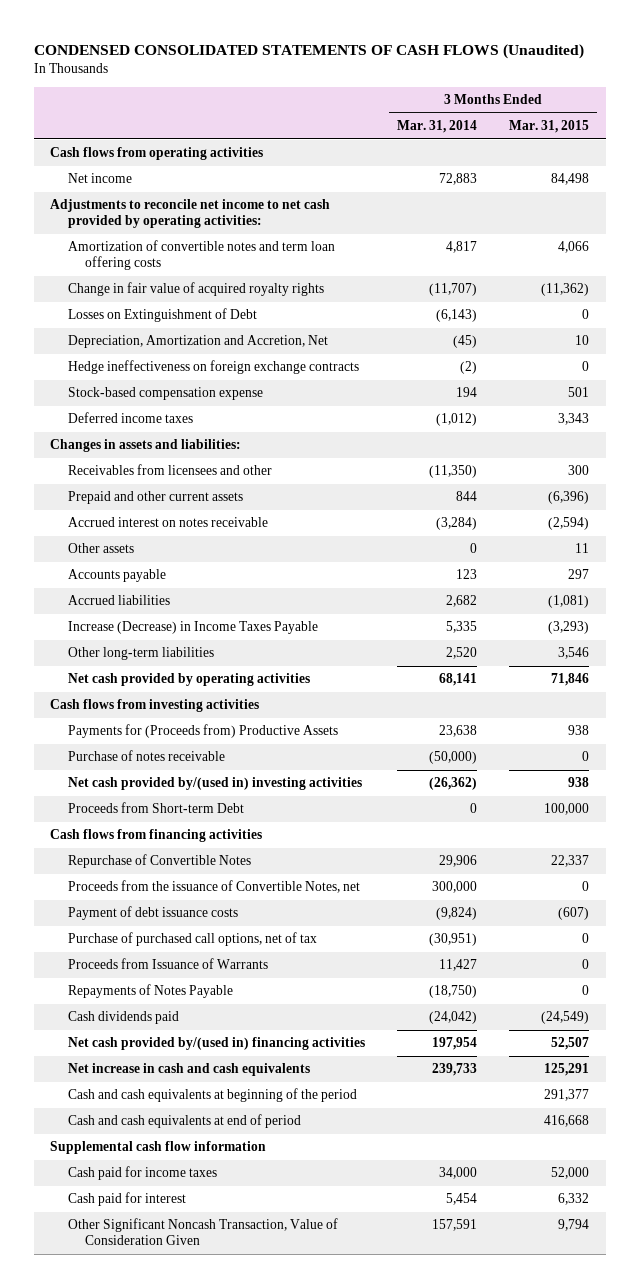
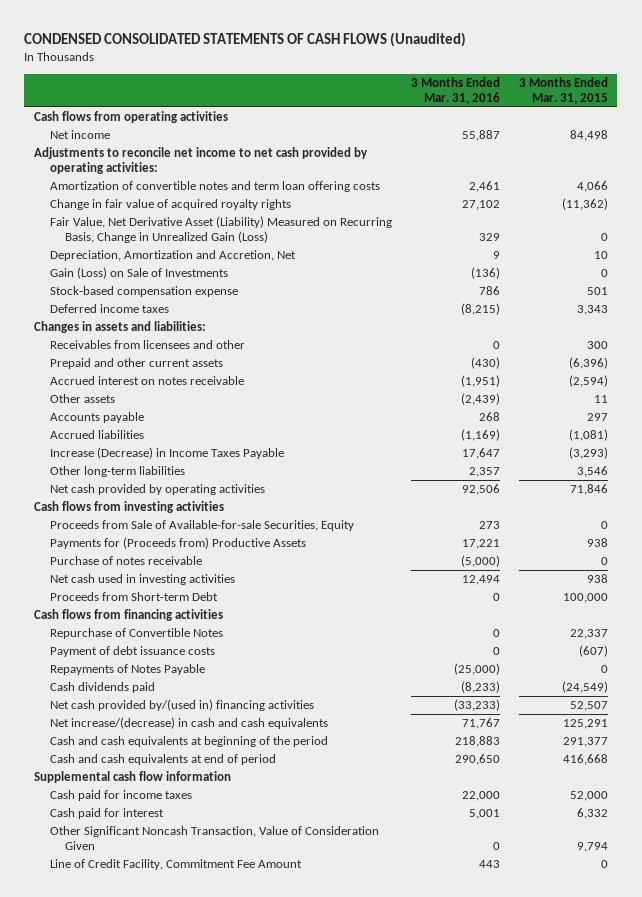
- | 3 Months Ended Mar. 31, 2014 | 3 Months Ended Mar. 31, 2015
+ | 3 Months Ended Mar. 31, 2016 | 3 Months Ended Mar. 31, 2015
- Losses on Extinguishment of Debt | (6,143) | 0
+ Fair Value, Net Derivative Asset (Liability) Measured on Recurring Basis, Change in Unrealized Gain (Loss) | 329 | 0
- Hedge ineffectiveness on foreign exchange contracts | (2) | 0
+ Gain (Loss) on Sale of Investments | (136) | 0
+ Proceeds from Sale of Available-for-sale Securities, Equity | 273 | 0
- Net cash provided by/(used in) investing activities | (26,362) | 938
+ Net cash used in investing activities | 12,494 | 938
- Proceeds from the issuance of Convertible Notes, net | 300,000 | 0
- Purchase of purchased call options, net of tax | (30,951) | 0
- Proceeds from Issuance of Warrants | 11,427 | 0
- Net increase in cash and cash equivalents | 239,733 | 125,291
+ Net increase/(decrease) in cash and cash equivalents | 71,767 | 125,291
+ Line of Credit Facility, Commitment Fee Amount | 443 | 0

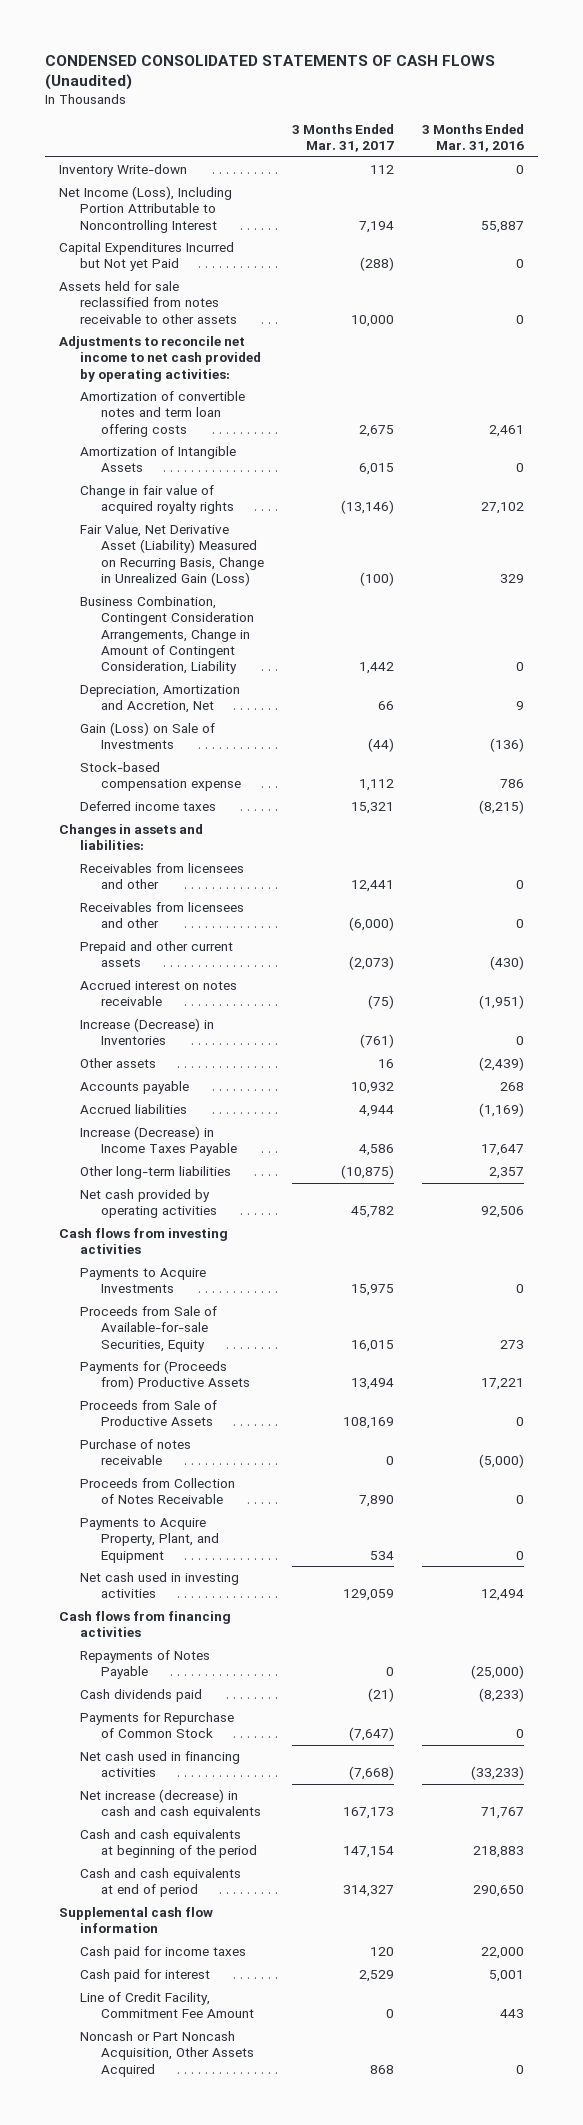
- | 3 Months Ended Mar. 31, 2016 | 3 Months Ended Mar. 31, 2015
+ | 3 Months Ended Mar. 31, 2017 | 3 Months Ended Mar. 31, 2016
- Cash flows from operating activities
- Net income | 55,887 | 84,498
+ Inventory Write-down | 112 | 0
+ Net Income (Loss), Including Portion Attributable to Noncontrolling Interest | 7,194 | 55,887
+ Capital Expenditures Incurred but Not yet Paid | (288) | 0
+ Assets held for sale reclassified from notes receivable to other assets | 10,000 | 0
+ Amortization of Intangible Assets | 6,015 | 0
+ Business Combination, Contingent Consideration Arrangements, Change in Amount of Contingent Consideration, Liability | 1,442 | 0
+ Receivables from licensees and other | (6,000) | 0
+ Increase (Decrease) in Inventories | (761) | 0
+ Payments to Acquire Investments | 15,975 | 0
+ Proceeds from Sale of Productive Assets | 108,169 | 0
+ Proceeds from Collection of Notes Receivable | 7,890 | 0
+ Payments to Acquire Property, Plant, and Equipment | 534 | 0
- Proceeds from Short-term Debt | 0 | 100,000
- Repurchase of Convertible Notes | 0 | 22,337
- Payment of debt issuance costs | 0 | (607)
- Net cash provided by/(used in) financing activities | (33,233) | 52,507
- Net increase/(decrease) in cash and cash equivalents | 71,767 | 125,291
+ Payments for Repurchase of Common Stock | (7,647) | 0
+ Net cash used in financing activities | (7,668) | (33,233)
+ Net increase (decrease) in cash and cash equivalents | 167,173 | 71,767
- Other Significant Noncash Transaction, Value of Consideration Given | 0 | 9,794
+ Noncash or Part Noncash Acquisition, Other Assets Acquired | 868 | 0

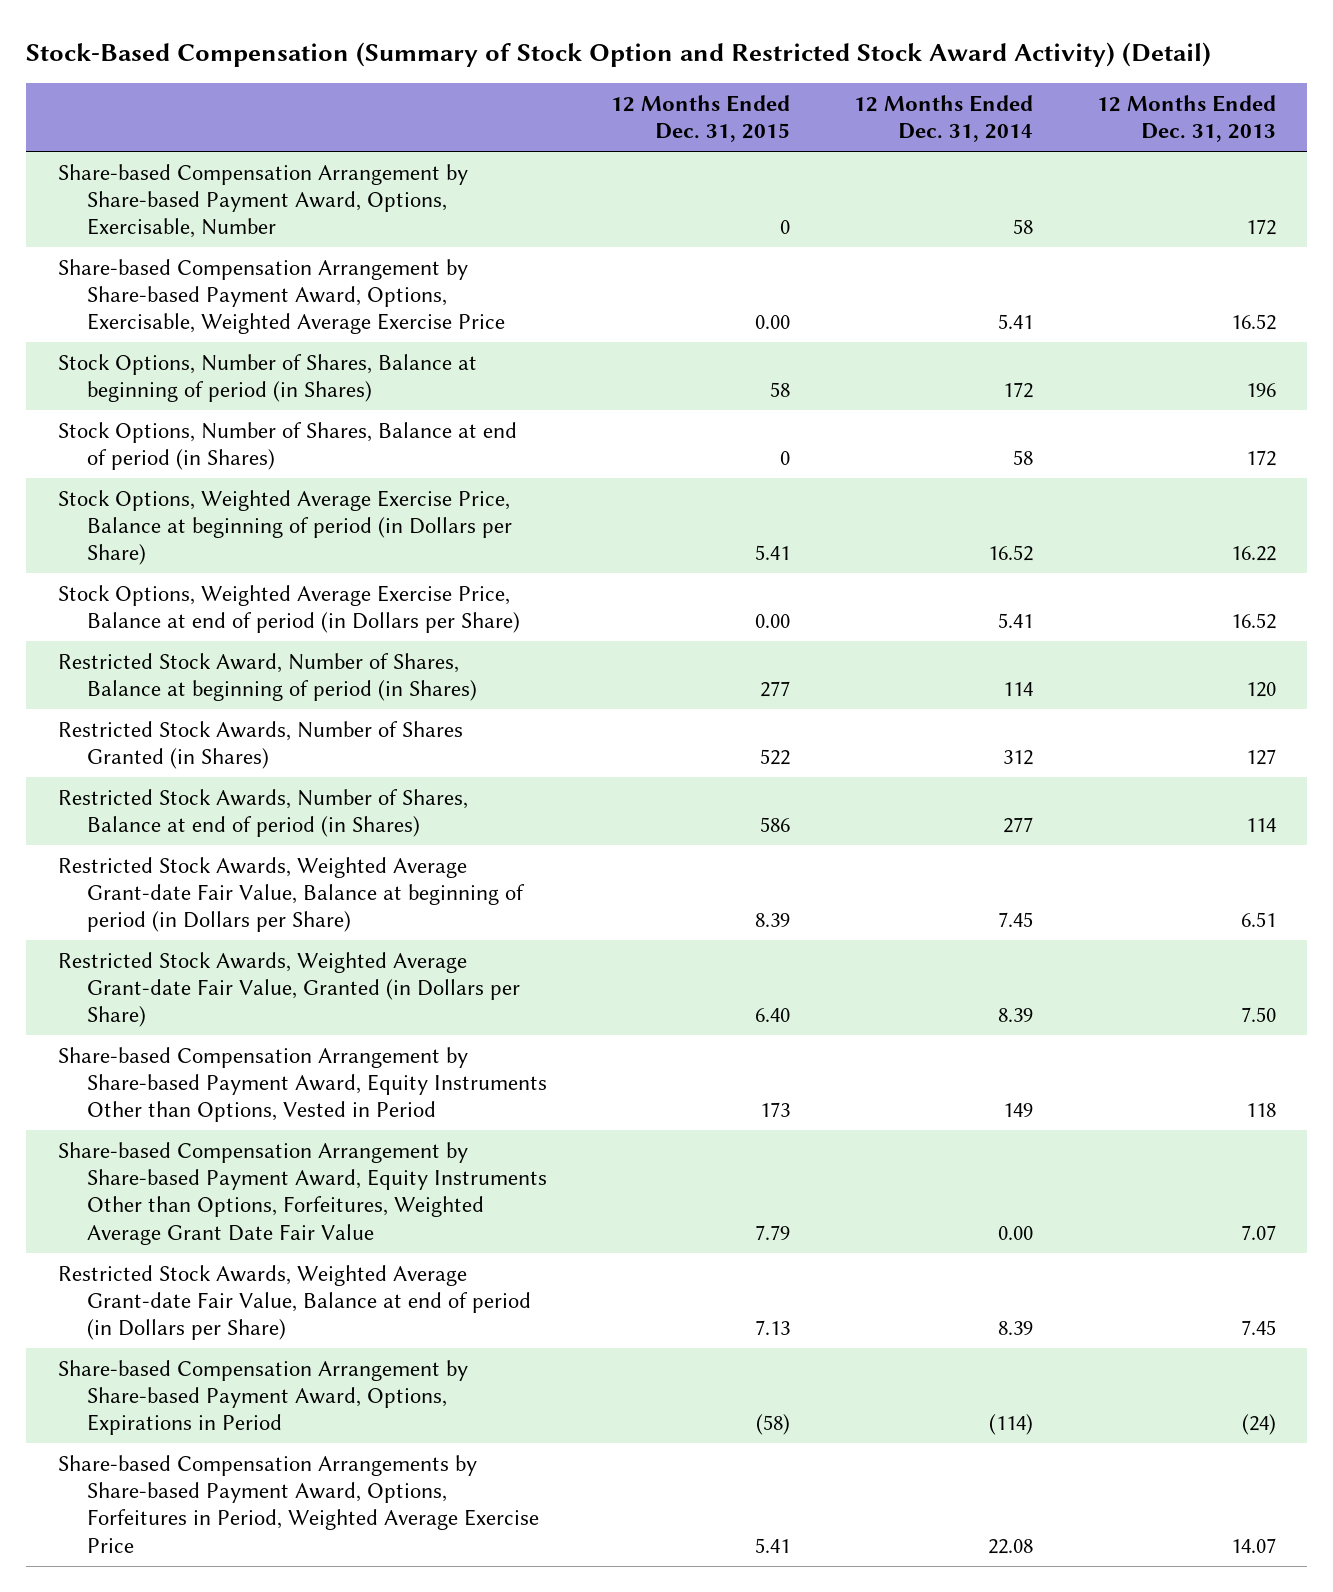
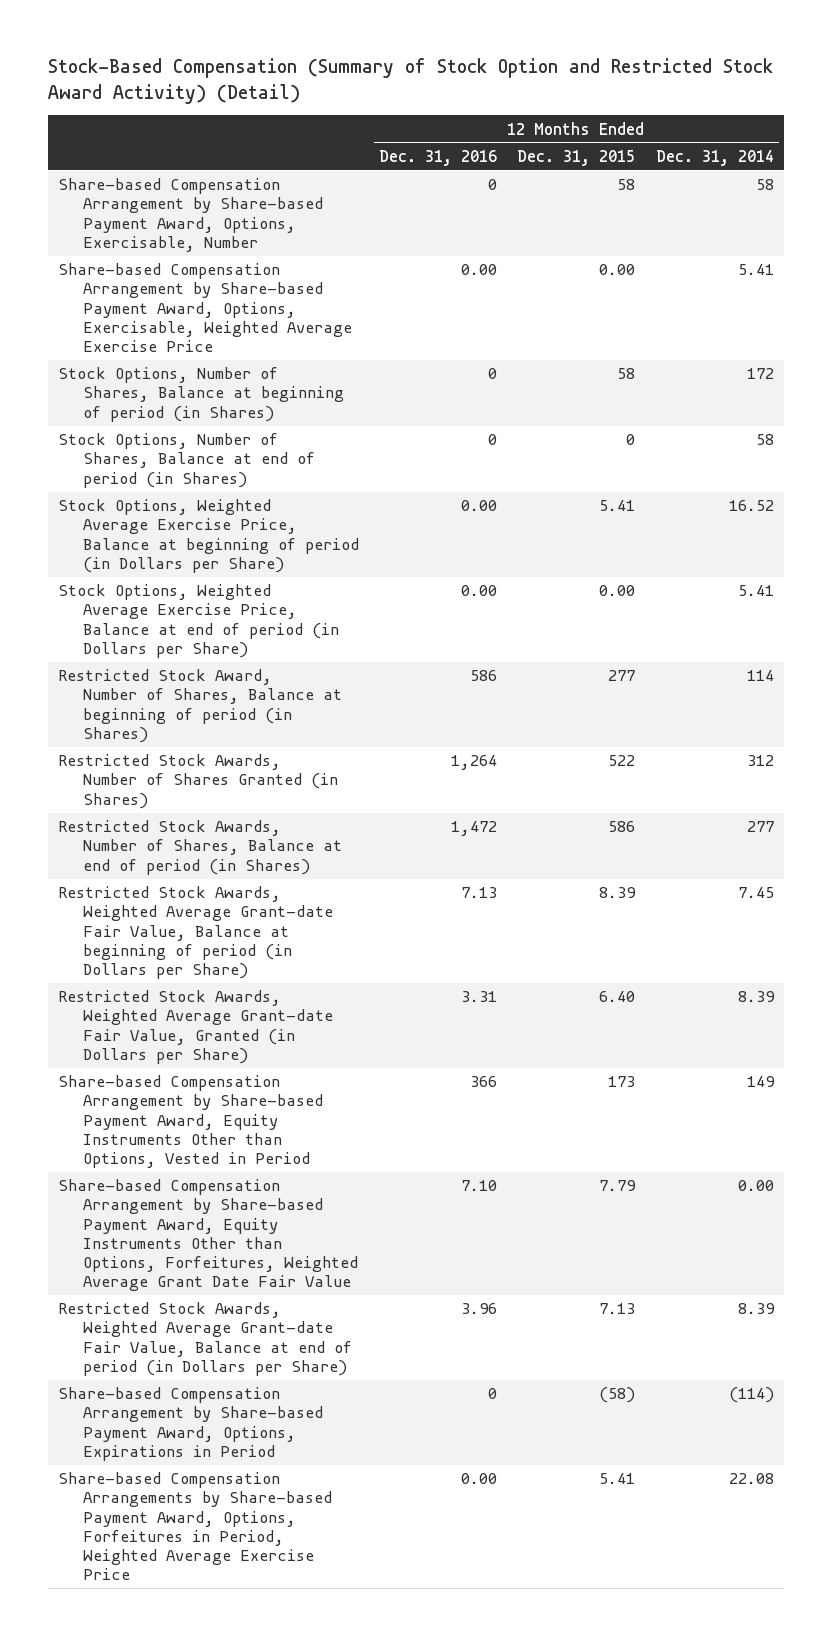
- | 12 Months Ended Dec. 31, 2015 | 12 Months Ended Dec. 31, 2014 | 12 Months Ended Dec. 31, 2013
+ | 12 Months Ended Dec. 31, 2016 | 12 Months Ended Dec. 31, 2015 | 12 Months Ended Dec. 31, 2014
- Share-based Compensation Arrangement by Share-based Payment Award, Options, Exercisable, Number | 0 | 58 | 172
+ Share-based Compensation Arrangement by Share-based Payment Award, Options, Exercisable, Number | 0 | 58 | 58

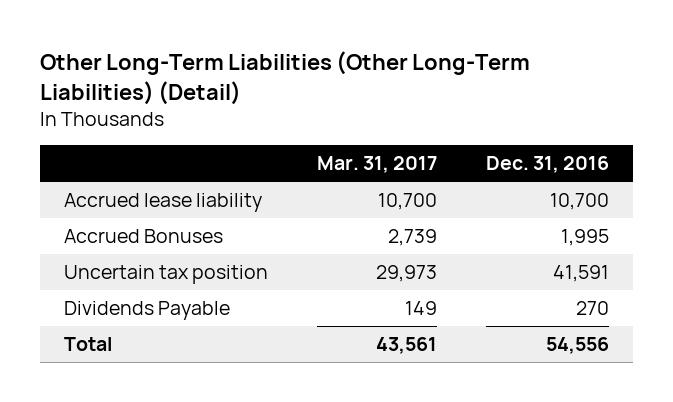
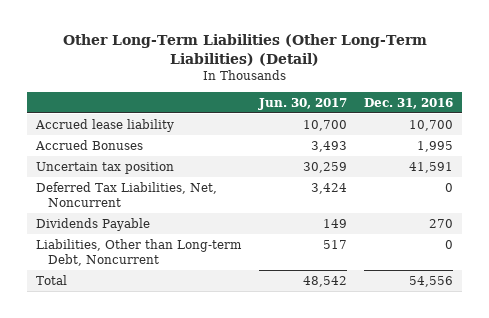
- | Mar. 31, 2017 | Dec. 31, 2016
+ | Jun. 30, 2017 | Dec. 31, 2016
+ Deferred Tax Liabilities, Net, Noncurrent | 3,424 | 0
+ Liabilities, Other than Long-term Debt, Noncurrent | 517 | 0

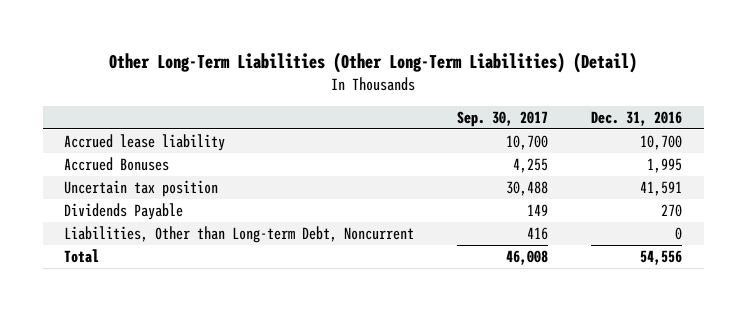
- | Jun. 30, 2017 | Dec. 31, 2016
+ | Sep. 30, 2017 | Dec. 31, 2016
- Deferred Tax Liabilities, Net, Noncurrent | 3,424 | 0

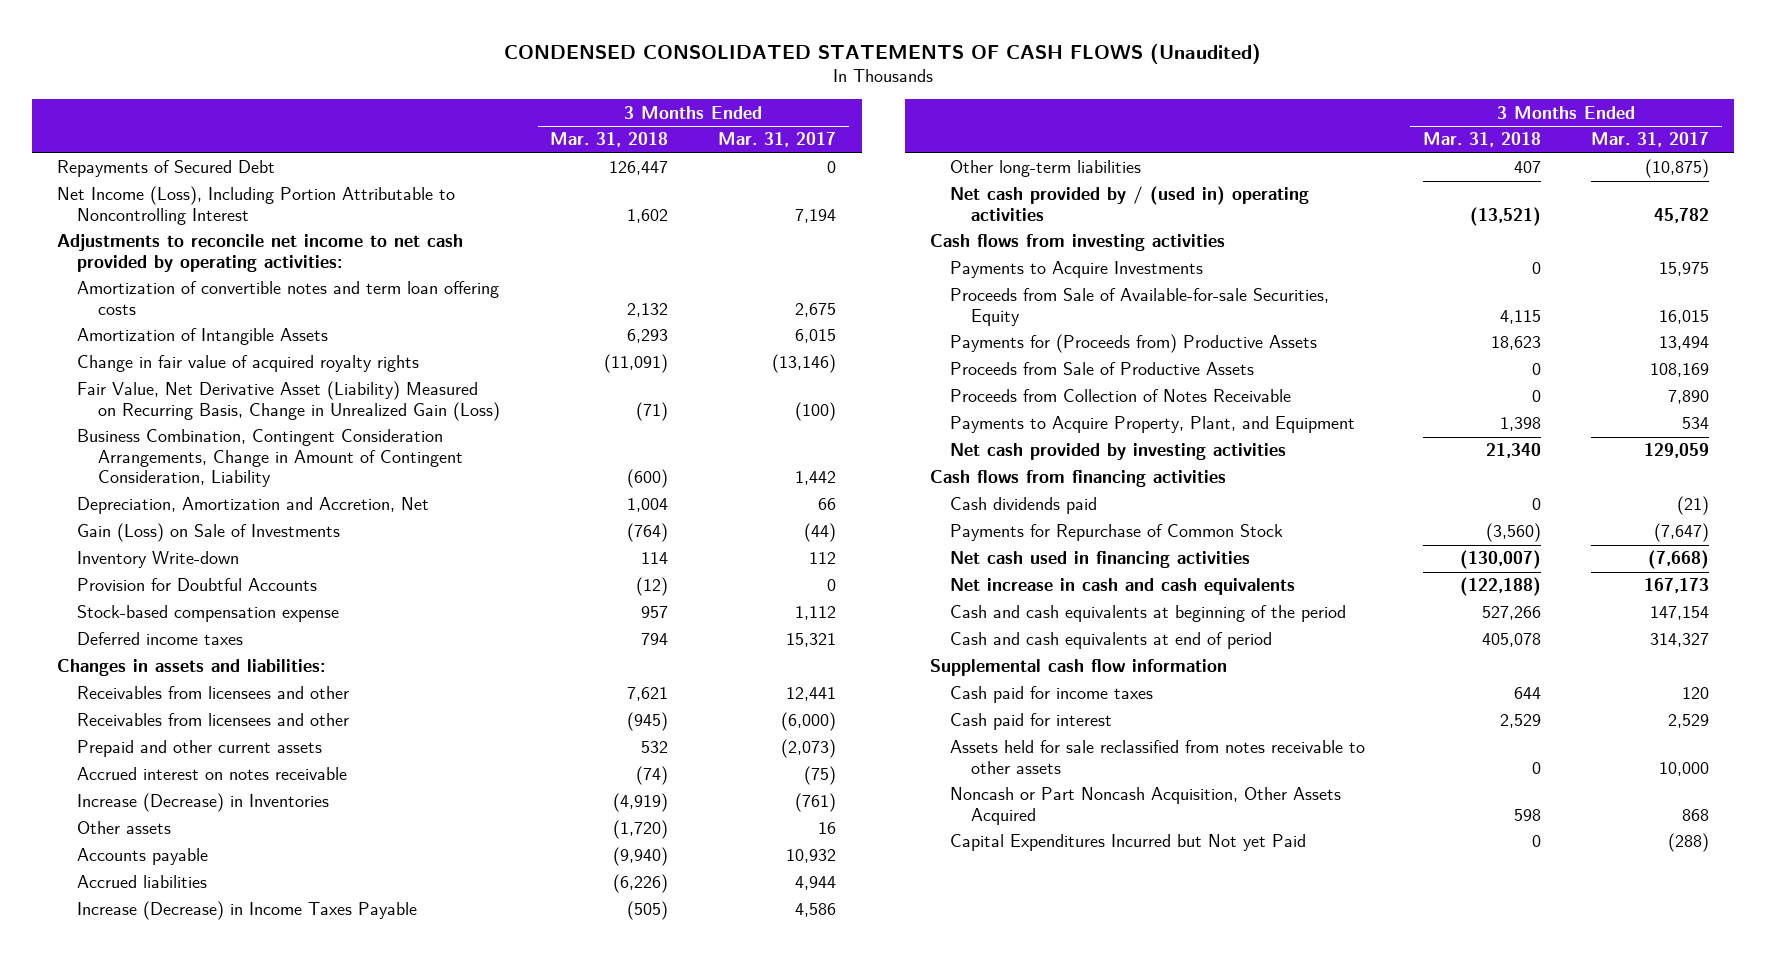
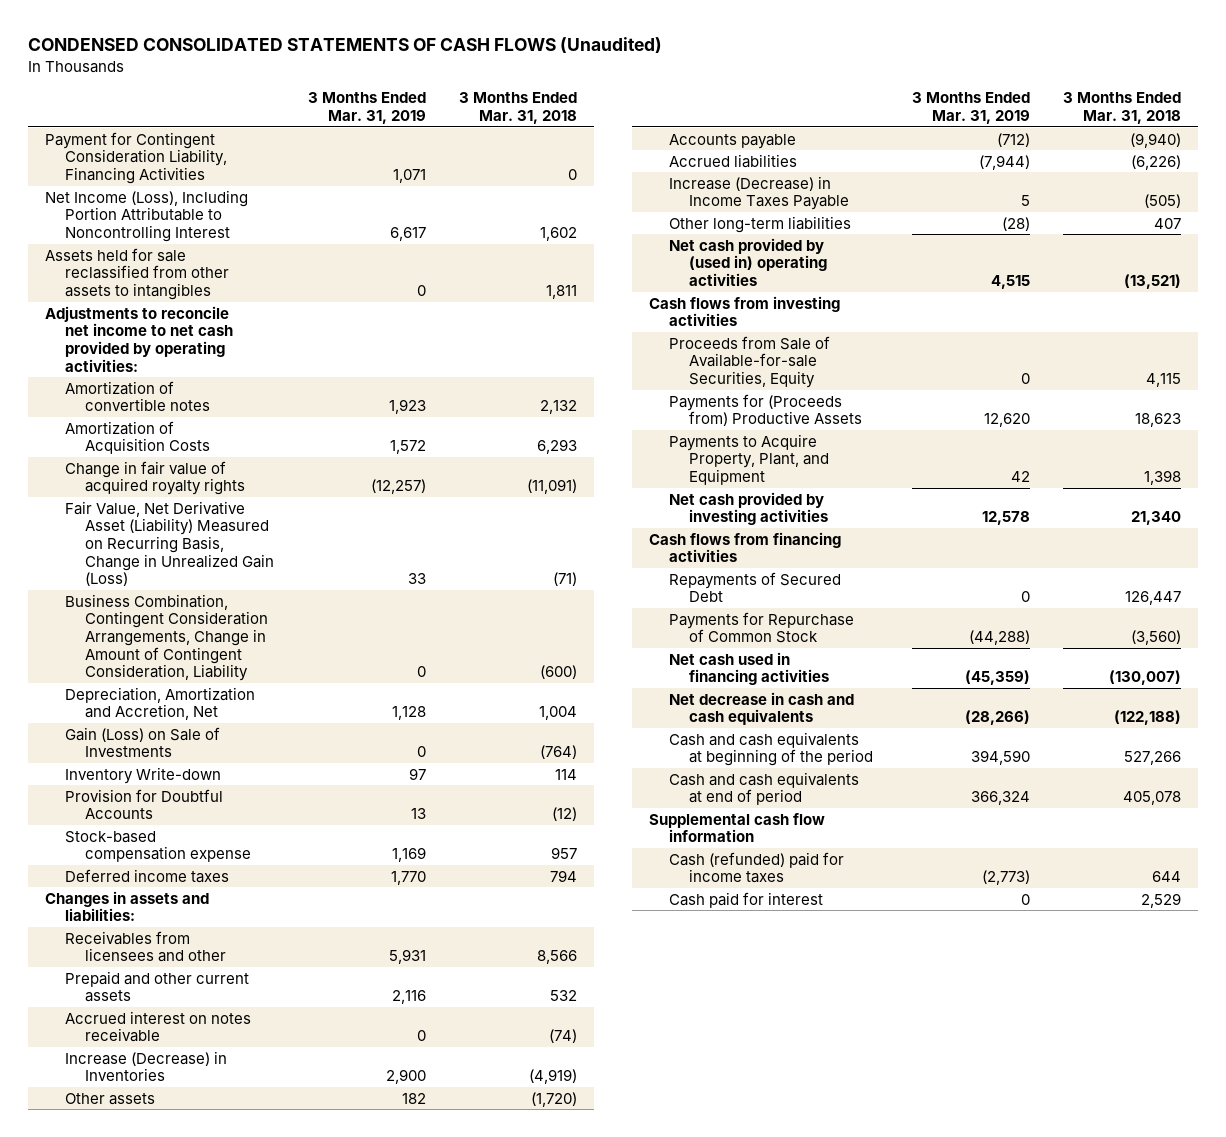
- | 3 Months Ended Mar. 31, 2018 | 3 Months Ended Mar. 31, 2017
+ | 3 Months Ended Mar. 31, 2019 | 3 Months Ended Mar. 31, 2018
+ Payment for Contingent Consideration Liability, Financing Activities | 1,071 | 0
+ Assets held for sale reclassified from other assets to intangibles | 0 | 1,811
- Amortization of convertible notes and term loan offering costs | 2,132 | 2,675
- Amortization of Intangible Assets | 6,293 | 6,015
+ Amortization of convertible notes | 1,923 | 2,132
+ Amortization of Acquisition Costs | 1,572 | 6,293
- Receivables from licensees and other | 7,621 | 12,441
- Receivables from licensees and other | (945) | (6,000)
+ Receivables from licensees and other | 5,931 | 8,566
- Net cash provided by / (used in) operating activities | (13,521) | 45,782
+ Net cash provided by (used in) operating activities | 4,515 | (13,521)
- Payments to Acquire Investments | 0 | 15,975
- Proceeds from Sale of Productive Assets | 0 | 108,169
- Proceeds from Collection of Notes Receivable | 0 | 7,890
- Cash dividends paid | 0 | (21)
moved down: Repayments of Secured Debt | 0 | 126,447
- Net increase in cash and cash equivalents | (122,188) | 167,173
+ Net decrease in cash and cash equivalents | (28,266) | (122,188)
- Cash paid for income taxes | 644 | 120
+ Cash (refunded) paid for income taxes | (2,773) | 644
- Assets held for sale reclassified from notes receivable to other assets | 0 | 10,000
- Noncash or Part Noncash Acquisition, Other Assets Acquired | 598 | 868
- Capital Expenditures Incurred but Not yet Paid | 0 | (288)

